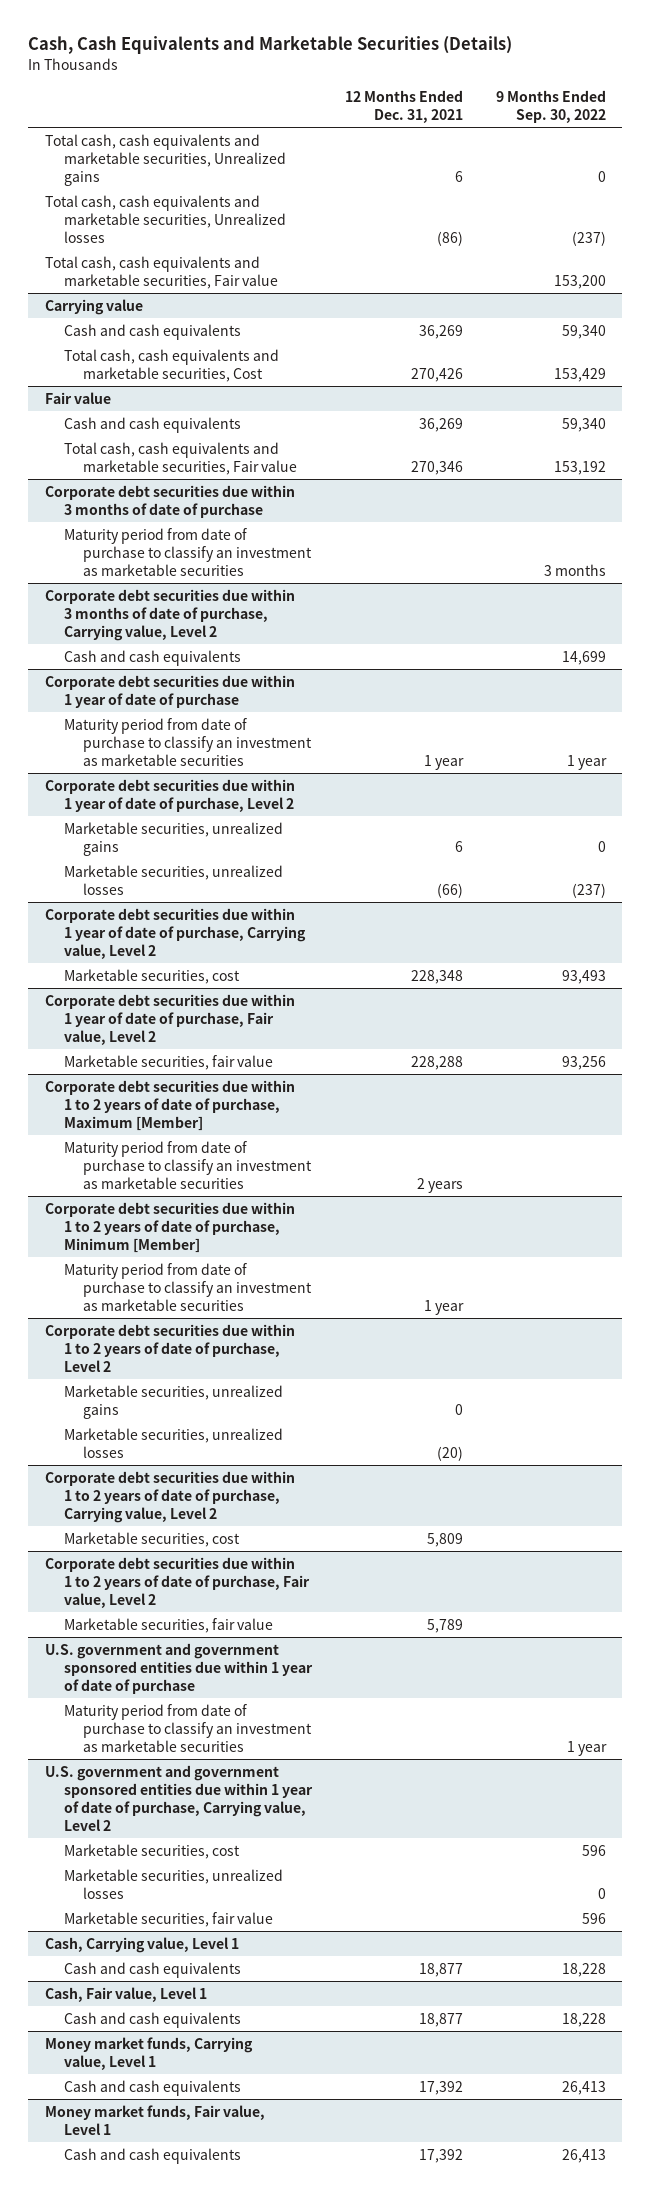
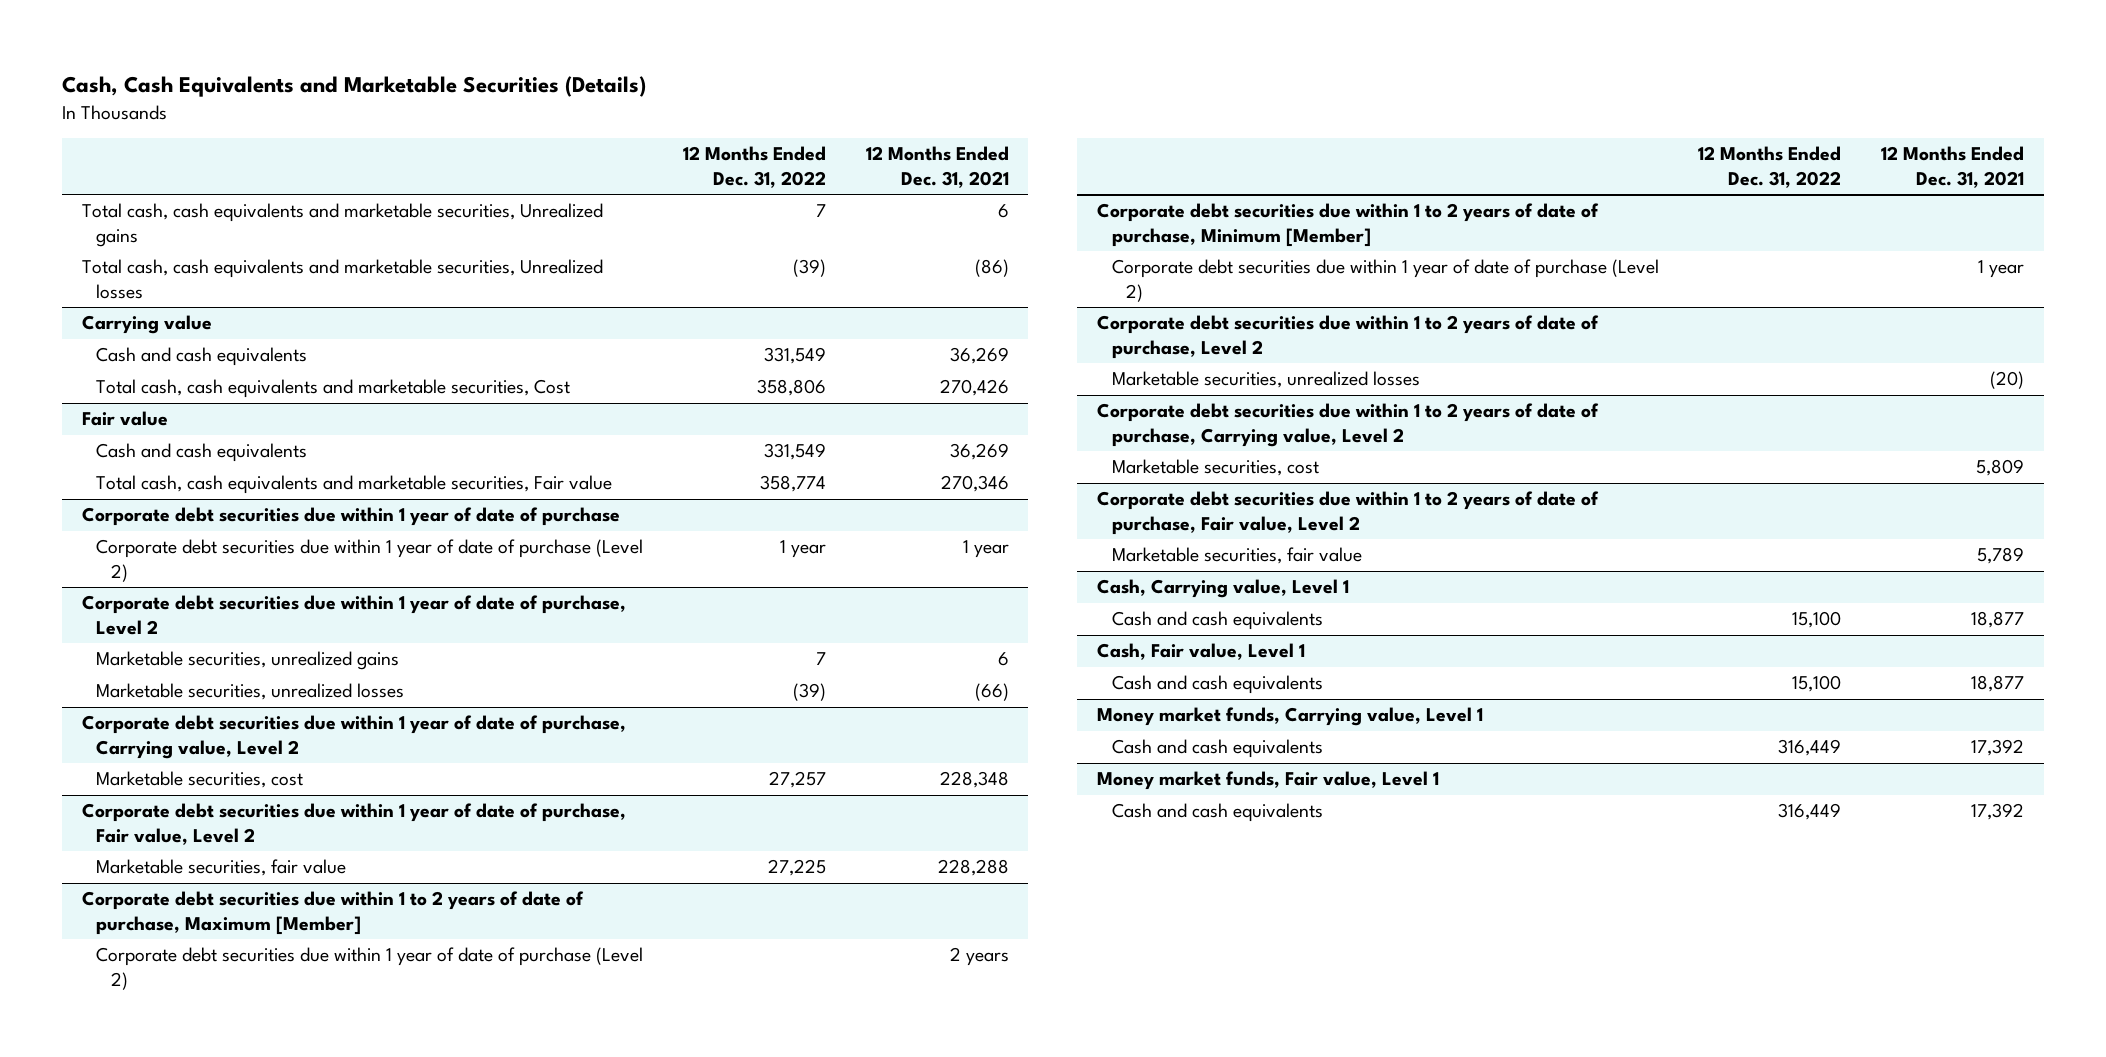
- | 12 Months Ended Dec. 31, 2021 | 9 Months Ended Sep. 30, 2022
+ | 12 Months Ended Dec. 31, 2022 | 12 Months Ended Dec. 31, 2021
- Total cash, cash equivalents and marketable securities, Fair value | | 153,200
- Corporate debt securities due within 3 months of date of purchase
- Maturity period from date of purchase to classify an investment as marketable securities | | 3 months
- Corporate debt securities due within 3 months of date of purchase, Carrying value, Level 2
- Cash and cash equivalents | | 14,699
@ Corporate debt securities due within 1 year of date of purchase
- Maturity period from date of purchase to classify an investment as marketable securities | 1 year | 1 year
+ Corporate debt securities due within 1 year of date of purchase (Level 2) | 1 year | 1 year
@ Corporate debt securities due within 1 to 2 years of date of purchase, Maximum [Member]
- Maturity period from date of purchase to classify an investment as marketable securities | 2 years |
+ Corporate debt securities due within 1 year of date of purchase (Level 2) | | 2 years
@ Corporate debt securities due within 1 to 2 years of date of purchase, Minimum [Member]
- Maturity period from date of purchase to classify an investment as marketable securities | 1 year |
+ Corporate debt securities due within 1 year of date of purchase (Level 2) | | 1 year
@ Corporate debt securities due within 1 to 2 years of date of purchase, Level 2
- Marketable securities, unrealized gains | 0 |
- U.S. government and government sponsored entities due within 1 year of date of purchase
- Maturity period from date of purchase to classify an investment as marketable securities | | 1 year
- U.S. government and government sponsored entities due within 1 year of date of purchase, Carrying value, Level 2
- Marketable securities, cost | | 596
- Marketable securities, unrealized losses | | 0
- Marketable securities, fair value | | 596

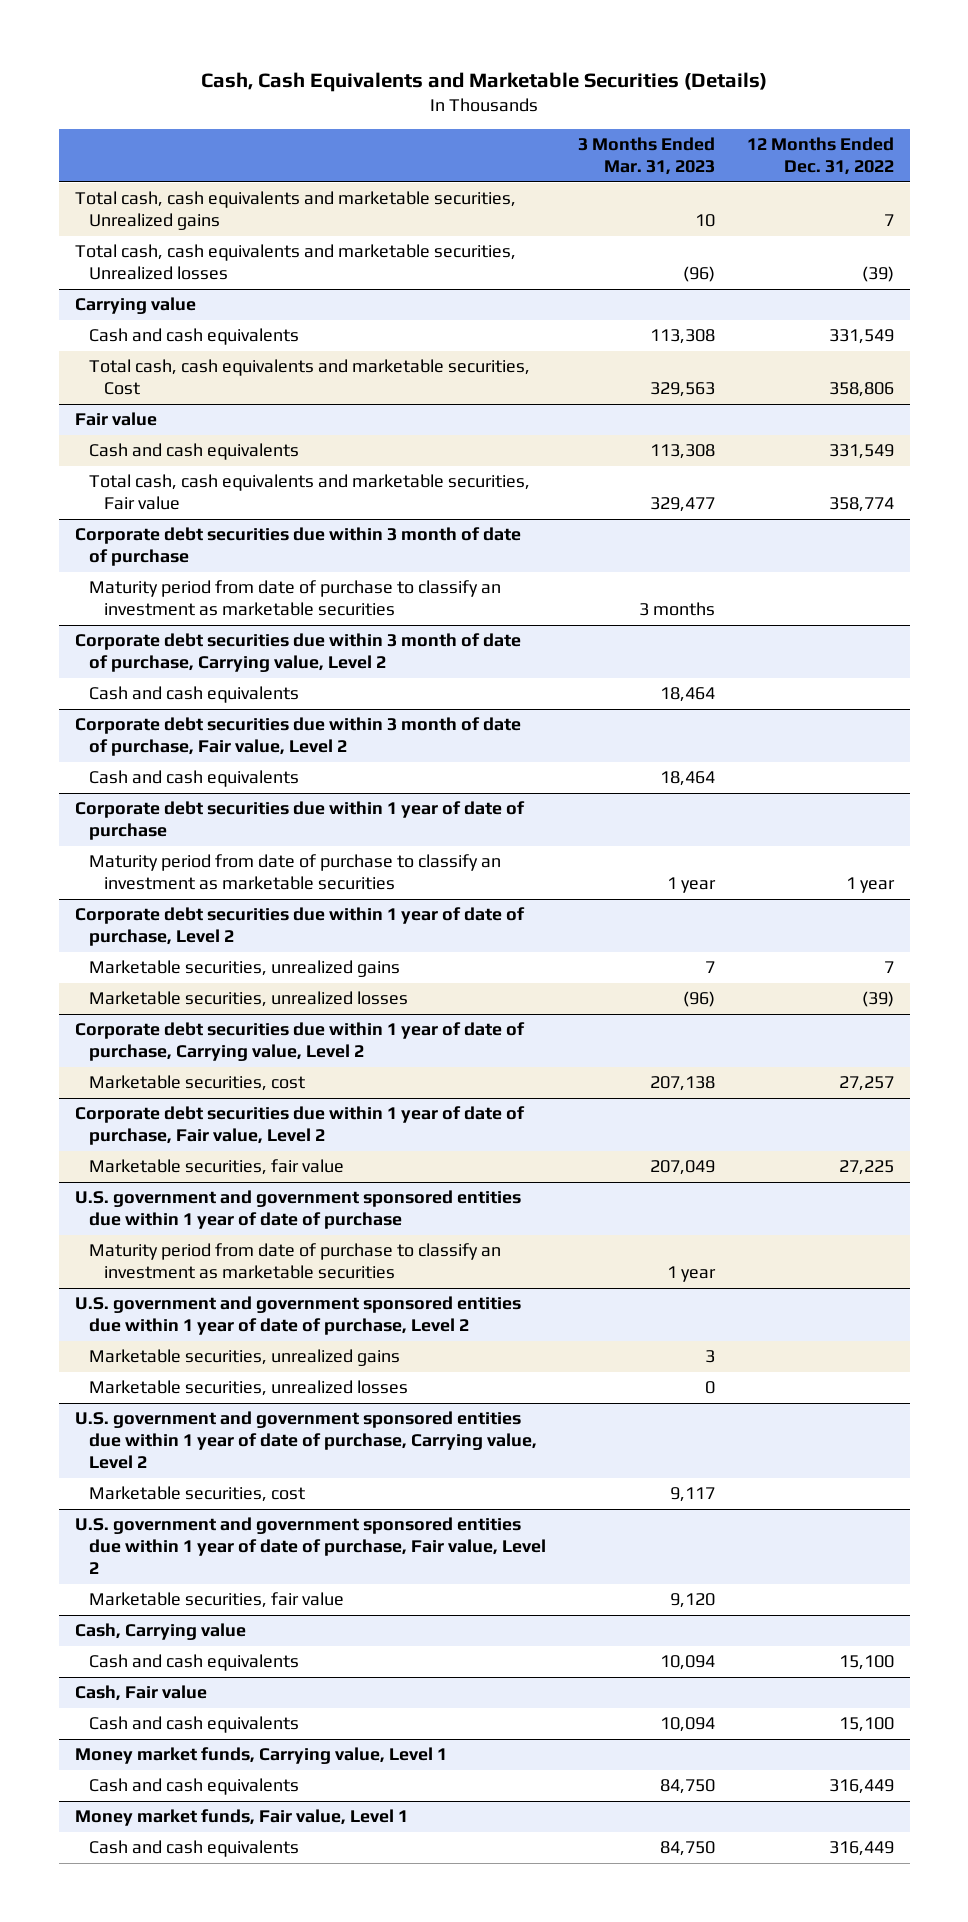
- | 12 Months Ended Dec. 31, 2022 | 12 Months Ended Dec. 31, 2021
+ | 3 Months Ended Mar. 31, 2023 | 12 Months Ended Dec. 31, 2022
+ Corporate debt securities due within 3 month of date of purchase
+ Maturity period from date of purchase to classify an investment as marketable securities | 3 months |
+ Corporate debt securities due within 3 month of date of purchase, Carrying value, Level 2
+ Cash and cash equivalents | 18,464 |
+ Corporate debt securities due within 3 month of date of purchase, Fair value, Level 2
+ Cash and cash equivalents | 18,464 |
@ Corporate debt securities due within 1 year of date of purchase
- Corporate debt securities due within 1 year of date of purchase (Level 2) | 1 year | 1 year
+ Maturity period from date of purchase to classify an investment as marketable securities | 1 year | 1 year
- Corporate debt securities due within 1 to 2 years of date of purchase, Maximum [Member]
- Corporate debt securities due within 1 year of date of purchase (Level 2) | | 2 years
- Corporate debt securities due within 1 to 2 years of date of purchase, Minimum [Member]
- Corporate debt securities due within 1 year of date of purchase (Level 2) | | 1 year
- Corporate debt securities due within 1 to 2 years of date of purchase, Level 2
+ U.S. government and government sponsored entities due within 1 year of date of purchase
+ Maturity period from date of purchase to classify an investment as marketable securities | 1 year |
+ U.S. government and government sponsored entities due within 1 year of date of purchase, Level 2
+ Marketable securities, unrealized gains | 3 |
- Corporate debt securities due within 1 to 2 years of date of purchase, Carrying value, Level 2
+ U.S. government and government sponsored entities due within 1 year of date of purchase, Carrying value, Level 2
- Corporate debt securities due within 1 to 2 years of date of purchase, Fair value, Level 2
+ U.S. government and government sponsored entities due within 1 year of date of purchase, Fair value, Level 2
- Cash, Carrying value, Level 1
+ Cash, Carrying value
- Cash, Fair value, Level 1
+ Cash, Fair value

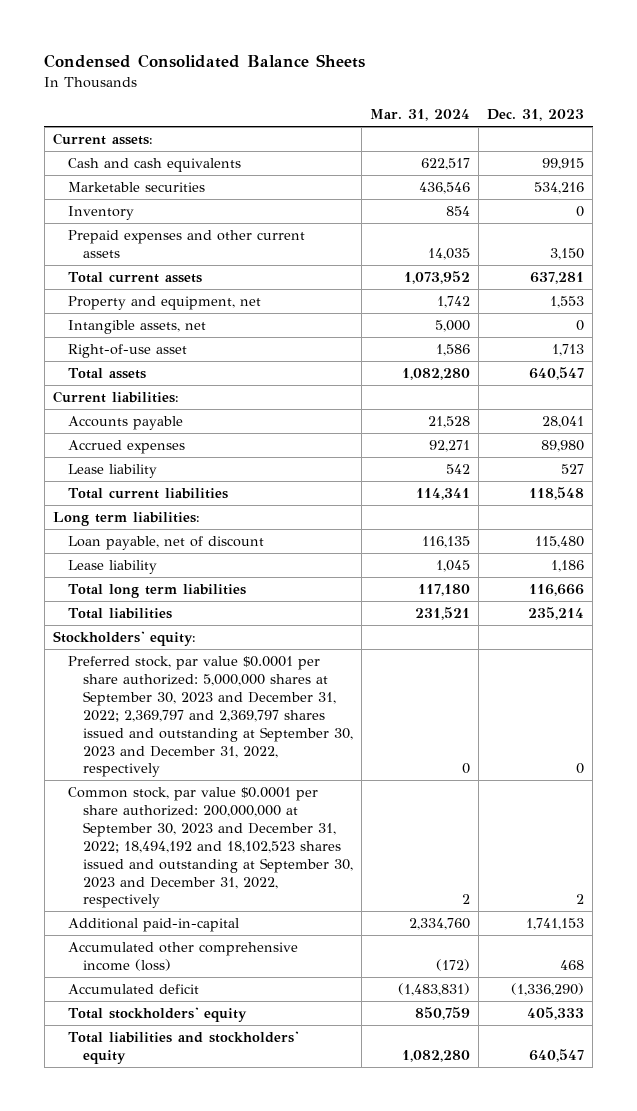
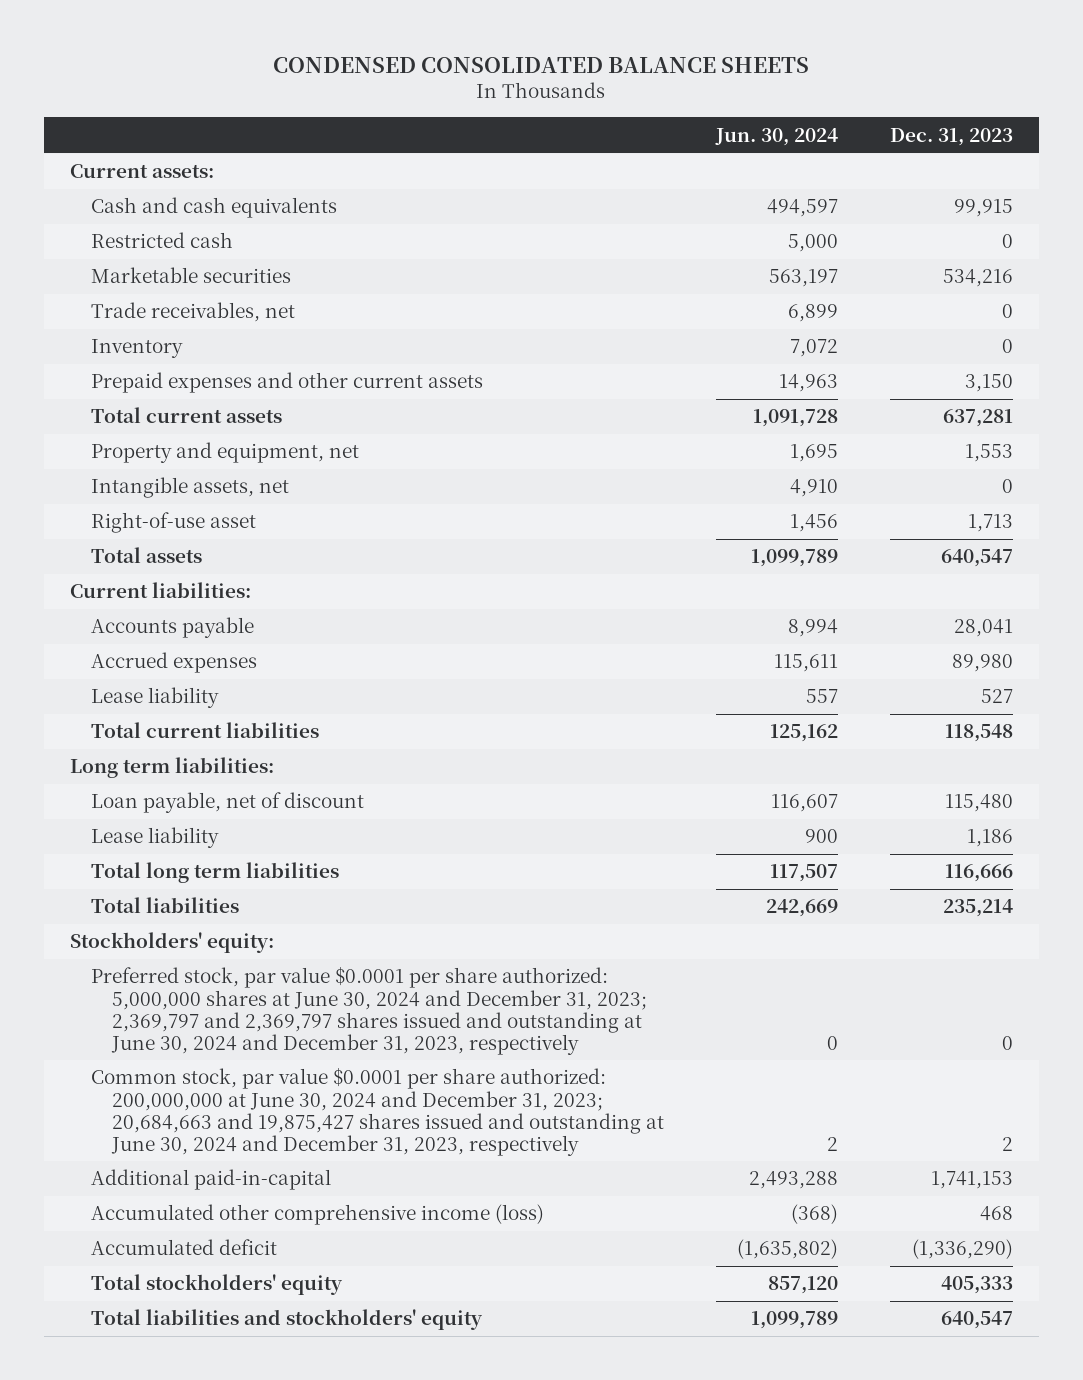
- Condensed Consolidated Balance Sheets
+ CONDENSED CONSOLIDATED BALANCE SHEETS
- | Mar. 31, 2024 | Dec. 31, 2023
+ | Jun. 30, 2024 | Dec. 31, 2023
+ Restricted cash | 5,000 | 0
+ Trade receivables, net | 6,899 | 0
- Preferred stock, par value $0.0001 per share authorized: 5,000,000 shares at September 30, 2023 and December 31, 2022; 2,369,797 and 2,369,797 shares issued and outstanding at September 30, 2023 and December 31, 2022, respectively | 0 | 0
- Common stock, par value $0.0001 per share authorized: 200,000,000 at September 30, 2023 and December 31, 2022; 18,494,192 and 18,102,523 shares issued and outstanding at September 30, 2023 and December 31, 2022, respectively | 2 | 2
+ Preferred stock, par value $0.0001 per share authorized: 5,000,000 shares at June 30, 2024 and December 31, 2023; 2,369,797 and 2,369,797 shares issued and outstanding at June 30, 2024 and December 31, 2023, respectively | 0 | 0
+ Common stock, par value $0.0001 per share authorized: 200,000,000 at June 30, 2024 and December 31, 2023; 20,684,663 and 19,875,427 shares issued and outstanding at June 30, 2024 and December 31, 2023, respectively | 2 | 2

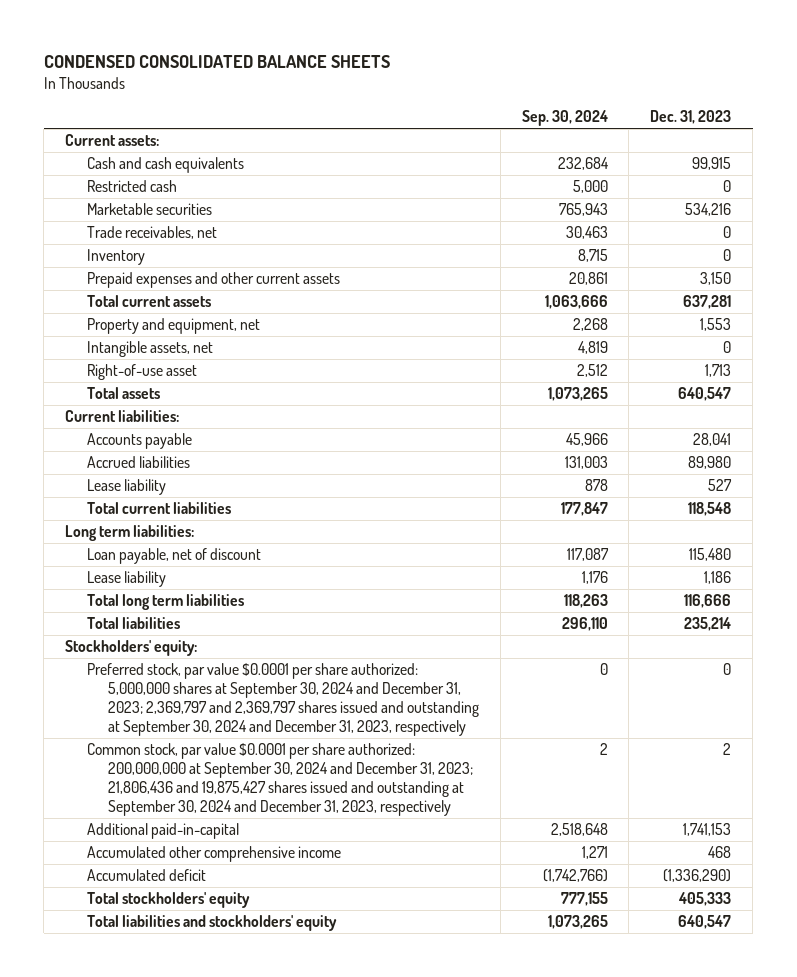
- | Jun. 30, 2024 | Dec. 31, 2023
+ | Sep. 30, 2024 | Dec. 31, 2023
- Accrued expenses | 115,611 | 89,980
+ Accrued liabilities | 131,003 | 89,980
- Preferred stock, par value $0.0001 per share authorized: 5,000,000 shares at June 30, 2024 and December 31, 2023; 2,369,797 and 2,369,797 shares issued and outstanding at June 30, 2024 and December 31, 2023, respectively | 0 | 0
- Common stock, par value $0.0001 per share authorized: 200,000,000 at June 30, 2024 and December 31, 2023; 20,684,663 and 19,875,427 shares issued and outstanding at June 30, 2024 and December 31, 2023, respectively | 2 | 2
+ Preferred stock, par value $0.0001 per share authorized: 5,000,000 shares at September 30, 2024 and December 31, 2023; 2,369,797 and 2,369,797 shares issued and outstanding at September 30, 2024 and December 31, 2023, respectively | 0 | 0
+ Common stock, par value $0.0001 per share authorized: 200,000,000 at September 30, 2024 and December 31, 2023; 21,806,436 and 19,875,427 shares issued and outstanding at September 30, 2024 and December 31, 2023, respectively | 2 | 2
- Accumulated other comprehensive income (loss) | (368) | 468
+ Accumulated other comprehensive income | 1,271 | 468

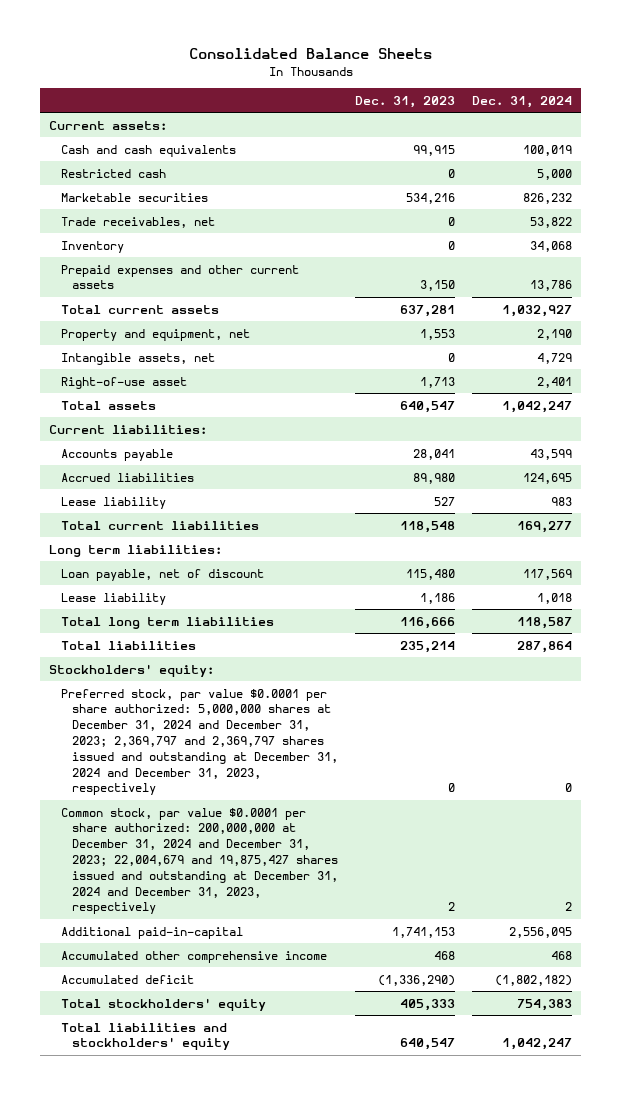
- CONDENSED CONSOLIDATED BALANCE SHEETS
+ Consolidated Balance Sheets
- | Sep. 30, 2024 | Dec. 31, 2023
+ | Dec. 31, 2023 | Dec. 31, 2024
- Preferred stock, par value $0.0001 per share authorized: 5,000,000 shares at September 30, 2024 and December 31, 2023; 2,369,797 and 2,369,797 shares issued and outstanding at September 30, 2024 and December 31, 2023, respectively | 0 | 0
- Common stock, par value $0.0001 per share authorized: 200,000,000 at September 30, 2024 and December 31, 2023; 21,806,436 and 19,875,427 shares issued and outstanding at September 30, 2024 and December 31, 2023, respectively | 2 | 2
+ Preferred stock, par value $0.0001 per share authorized: 5,000,000 shares at December 31, 2024 and December 31, 2023; 2,369,797 and 2,369,797 shares issued and outstanding at December 31, 2024 and December 31, 2023, respectively | 0 | 0
+ Common stock, par value $0.0001 per share authorized: 200,000,000 at December 31, 2024 and December 31, 2023; 22,004,679 and 19,875,427 shares issued and outstanding at December 31, 2024 and December 31, 2023, respectively | 2 | 2

